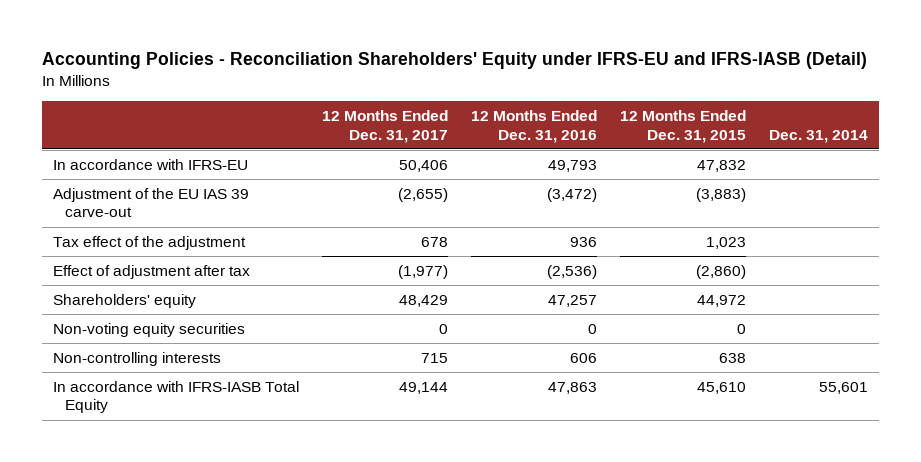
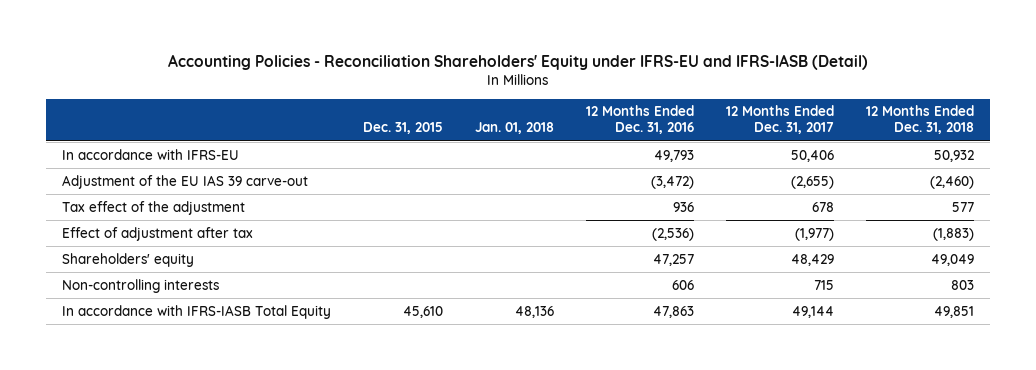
- | 12 Months Ended Dec. 31, 2017 | 12 Months Ended Dec. 31, 2016 | 12 Months Ended Dec. 31, 2015 | Dec. 31, 2014
+ | Dec. 31, 2015 | Jan. 01, 2018 | 12 Months Ended Dec. 31, 2016 | 12 Months Ended Dec. 31, 2017 | 12 Months Ended Dec. 31, 2018
- Non-voting equity securities | 0 | 0 | 0 |

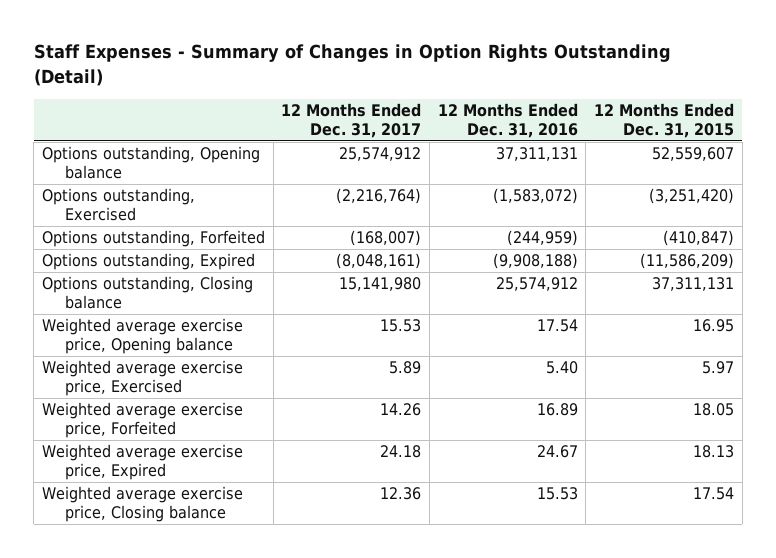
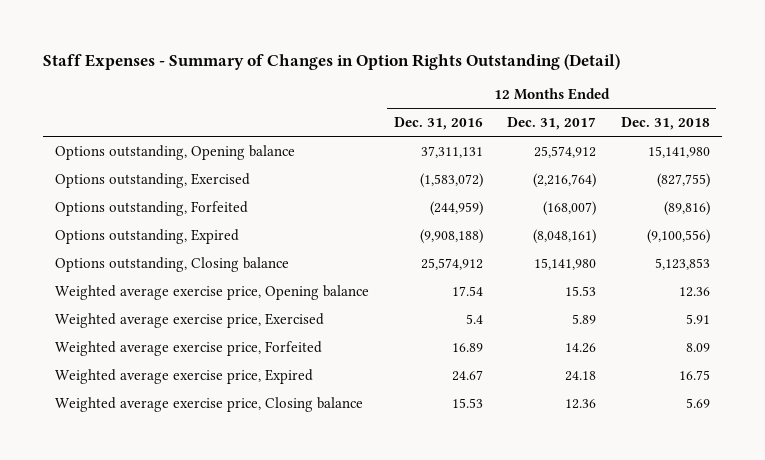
- | 12 Months Ended Dec. 31, 2017 | 12 Months Ended Dec. 31, 2016 | 12 Months Ended Dec. 31, 2015
+ | 12 Months Ended Dec. 31, 2016 | 12 Months Ended Dec. 31, 2017 | 12 Months Ended Dec. 31, 2018
- Weighted average exercise price, Exercised | 5.89 | 5.40 | 5.97
+ Weighted average exercise price, Exercised | 5.4 | 5.89 | 5.91

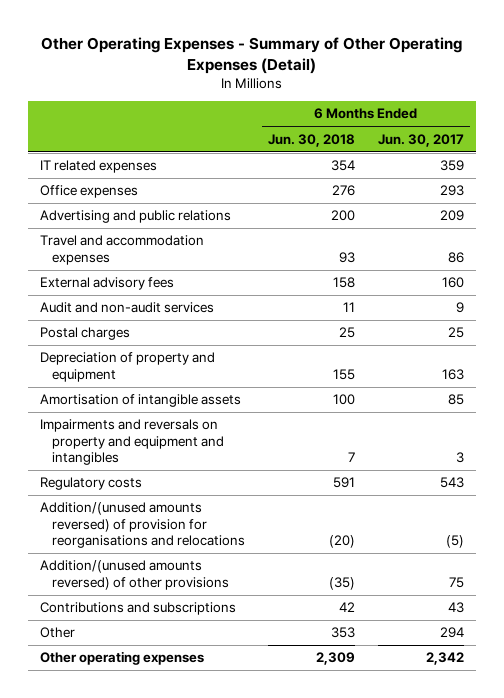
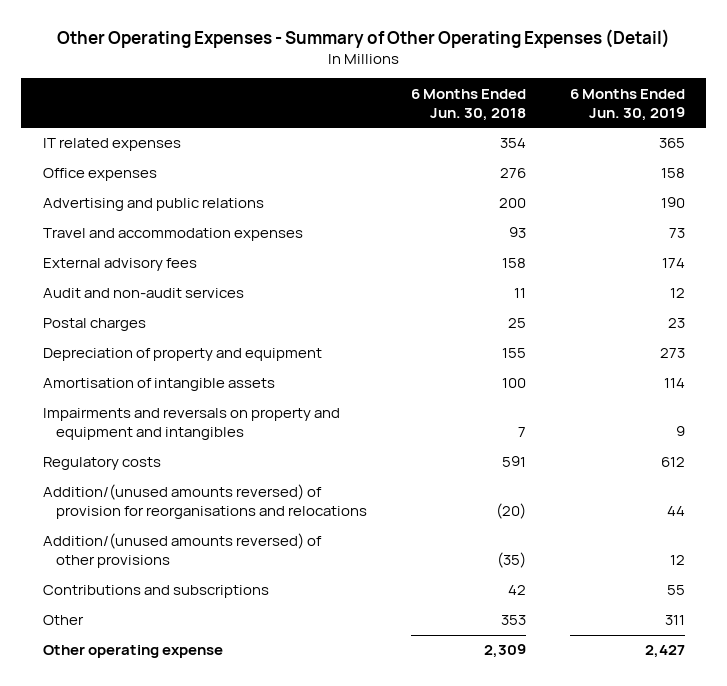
- | 6 Months Ended Jun. 30, 2018 | 6 Months Ended Jun. 30, 2017
+ | 6 Months Ended Jun. 30, 2018 | 6 Months Ended Jun. 30, 2019
- Other operating expenses | 2,309 | 2,342
+ Other operating expense | 2,309 | 2,427

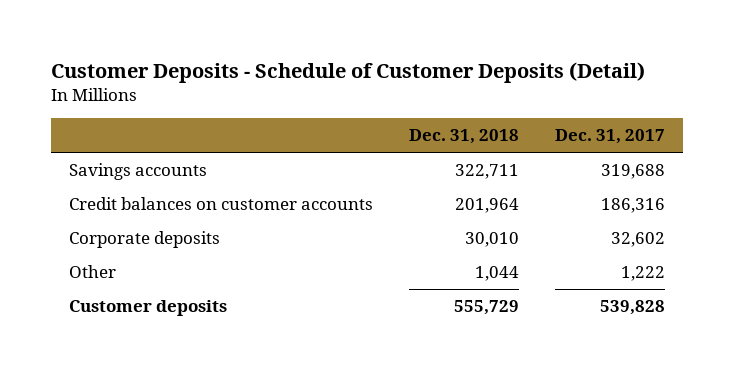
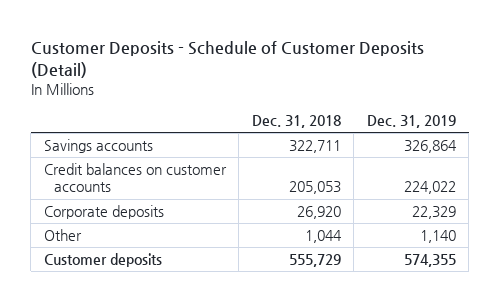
- | Dec. 31, 2018 | Dec. 31, 2017
+ | Dec. 31, 2018 | Dec. 31, 2019
- Credit balances on customer accounts | 201,964 | 186,316
- Corporate deposits | 30,010 | 32,602
+ Credit balances on customer accounts | 205,053 | 224,022
+ Corporate deposits | 26,920 | 22,329

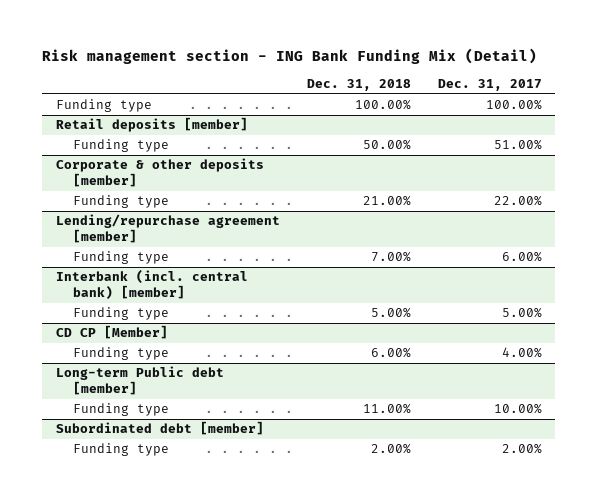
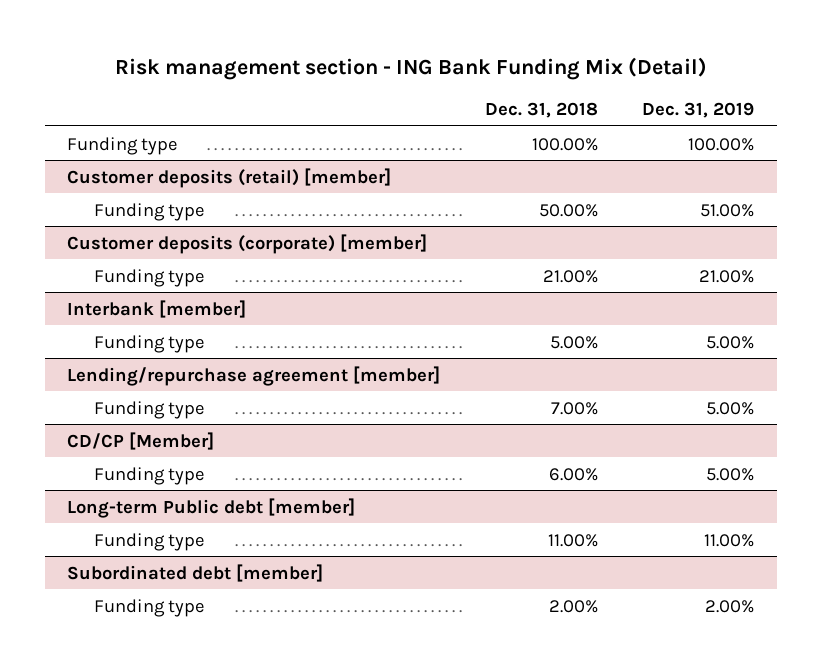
- | Dec. 31, 2018 | Dec. 31, 2017
+ | Dec. 31, 2018 | Dec. 31, 2019
- Retail deposits [member]
+ Customer deposits (retail) [member]
- Corporate & other deposits [member]
+ Customer deposits (corporate) [member]
+ Interbank [member]
+ Funding type | 5.00% | 5.00%
- Interbank (incl. central bank) [member]
- Funding type | 5.00% | 5.00%
- CD CP [Member]
+ CD/CP [Member]

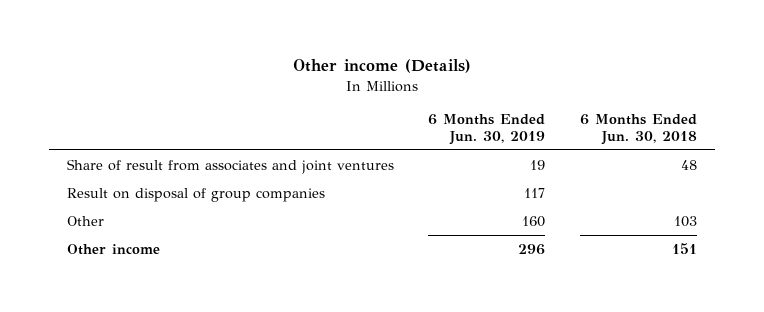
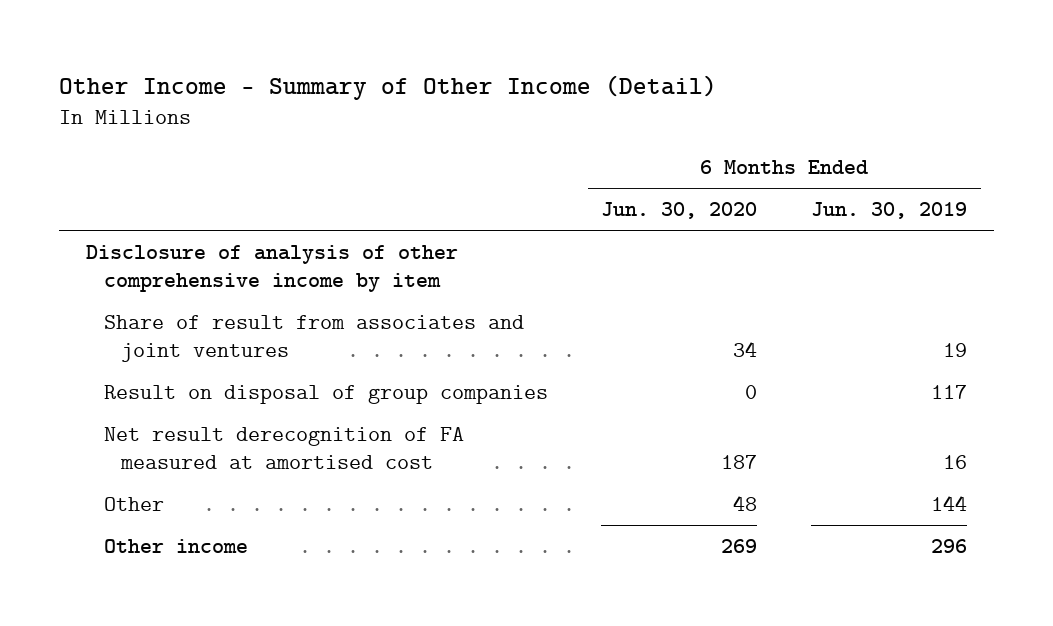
- Other income (Details)
+ Other Income - Summary of Other Income (Detail)
- | 6 Months Ended Jun. 30, 2019 | 6 Months Ended Jun. 30, 2018
+ | 6 Months Ended Jun. 30, 2020 | 6 Months Ended Jun. 30, 2019
+ Disclosure of analysis of other comprehensive income by item
- Other | 160 | 103
+ Net result derecognition of FA measured at amortised cost | 187 | 16
+ Other | 48 | 144

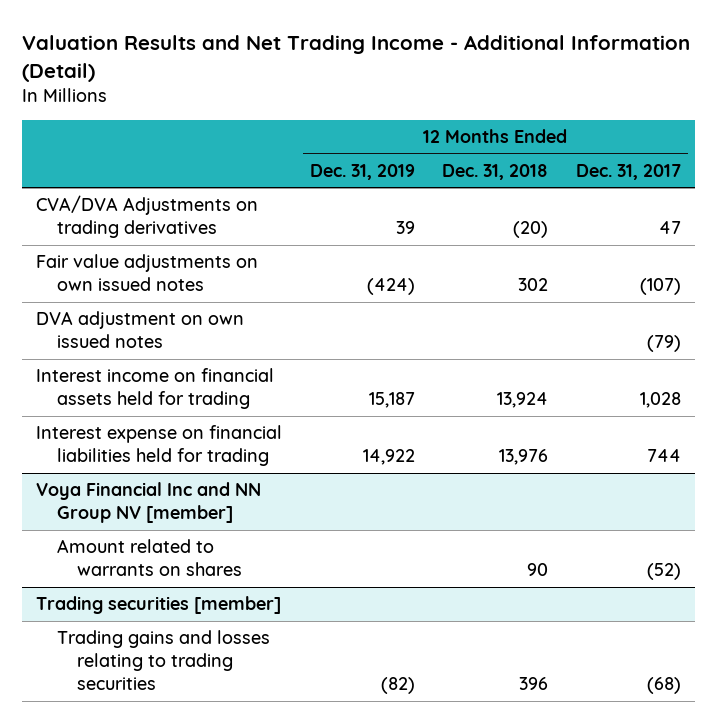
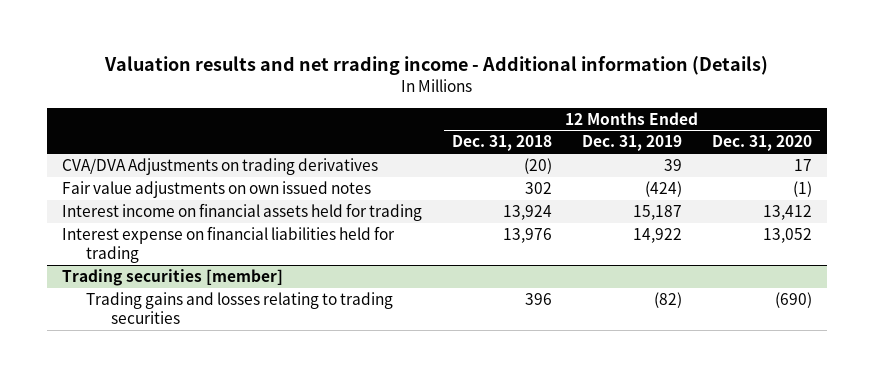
- Valuation Results and Net Trading Income - Additional Information (Detail)
+ Valuation results and net rrading income - Additional information (Details)
- | 12 Months Ended Dec. 31, 2019 | 12 Months Ended Dec. 31, 2018 | 12 Months Ended Dec. 31, 2017
+ | 12 Months Ended Dec. 31, 2018 | 12 Months Ended Dec. 31, 2019 | 12 Months Ended Dec. 31, 2020
- DVA adjustment on own issued notes | | | (79)
- Voya Financial Inc and NN Group NV [member]
- Amount related to warrants on shares | | 90 | (52)

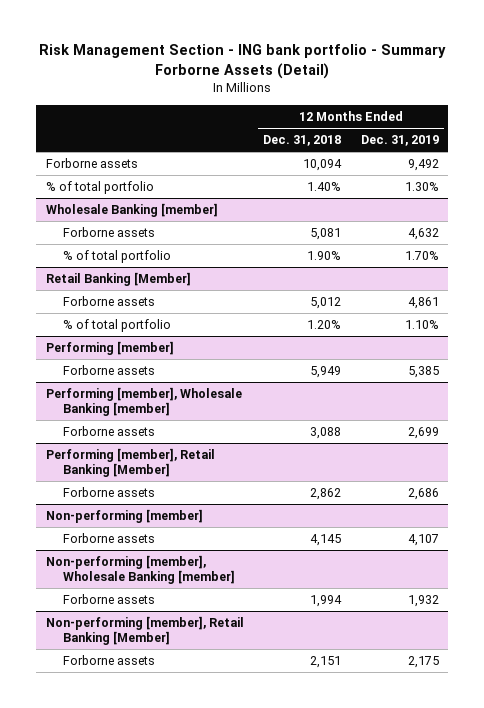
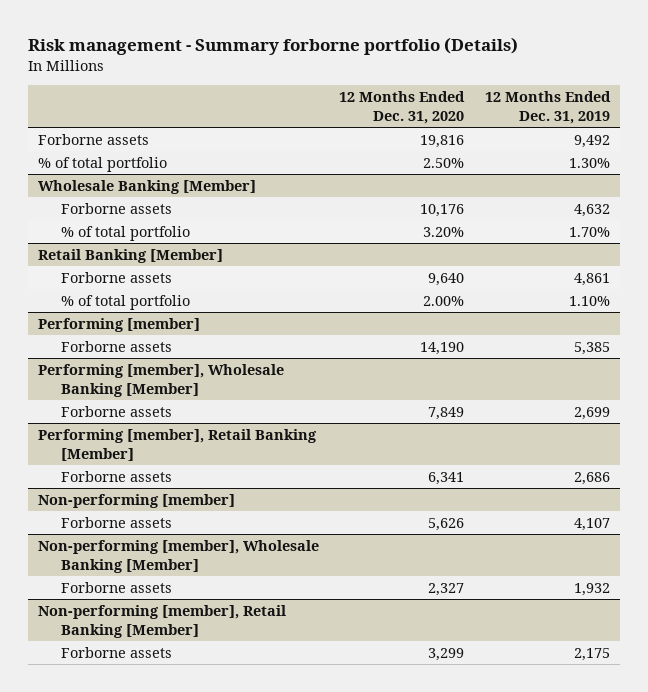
- Risk Management Section - ING bank portfolio - Summary Forborne Assets (Detail)
+ Risk management - Summary forborne portfolio (Details)
- | 12 Months Ended Dec. 31, 2018 | 12 Months Ended Dec. 31, 2019
+ | 12 Months Ended Dec. 31, 2020 | 12 Months Ended Dec. 31, 2019
- Wholesale Banking [member]
+ Wholesale Banking [Member]
- Performing [member], Wholesale Banking [member]
+ Performing [member], Wholesale Banking [Member]
- Non-performing [member], Wholesale Banking [member]
+ Non-performing [member], Wholesale Banking [Member]

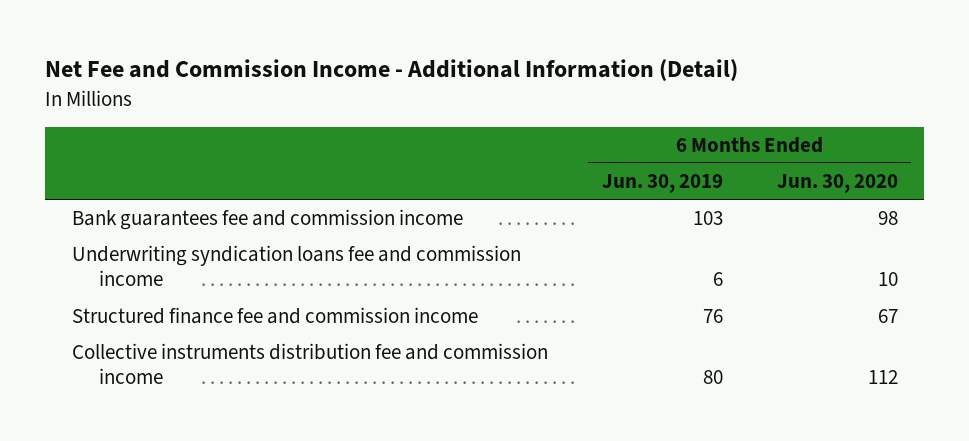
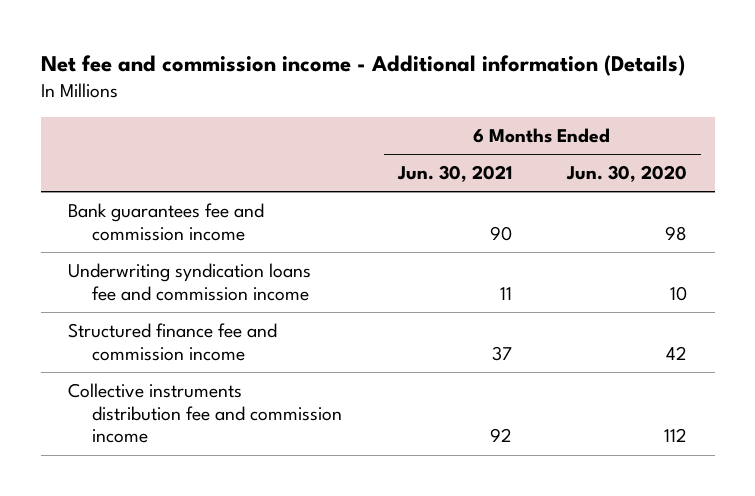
- Net Fee and Commission Income - Additional Information (Detail)
+ Net fee and commission income - Additional information (Details)
- | 6 Months Ended Jun. 30, 2019 | 6 Months Ended Jun. 30, 2020
+ | 6 Months Ended Jun. 30, 2021 | 6 Months Ended Jun. 30, 2020
- Structured finance fee and commission income | 76 | 67
+ Structured finance fee and commission income | 37 | 42

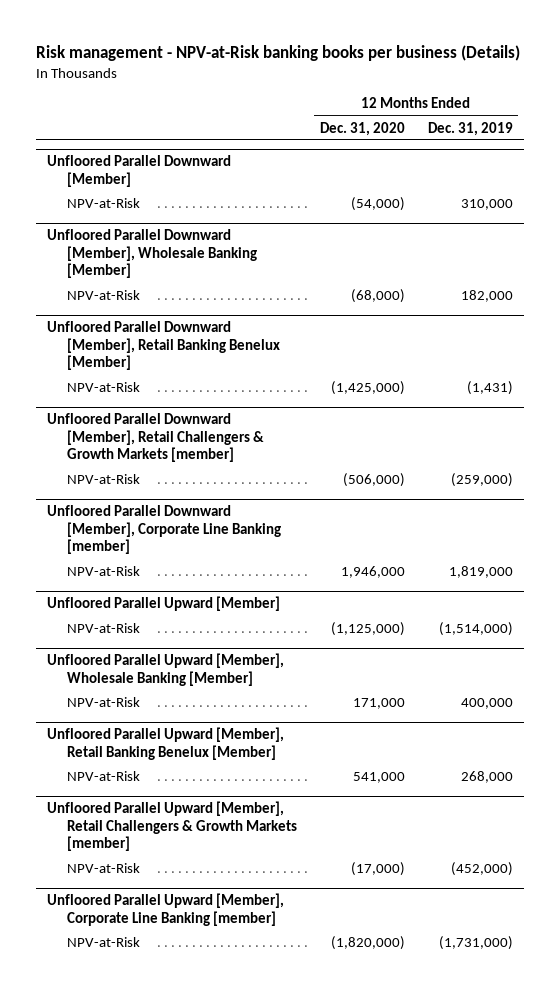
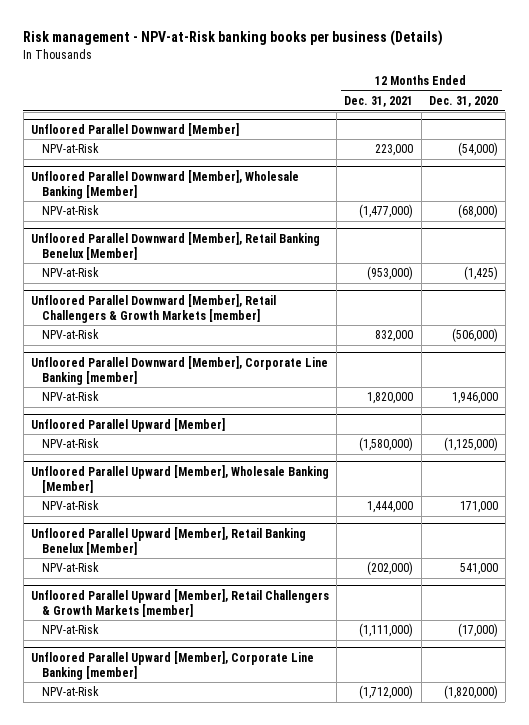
- | 12 Months Ended Dec. 31, 2020 | 12 Months Ended Dec. 31, 2019
+ | 12 Months Ended Dec. 31, 2021 | 12 Months Ended Dec. 31, 2020
@ Unfloored Parallel Downward [Member], Retail Banking Benelux [Member]
- NPV-at-Risk | (1,425,000) | (1,431)
+ NPV-at-Risk | (953,000) | (1,425)

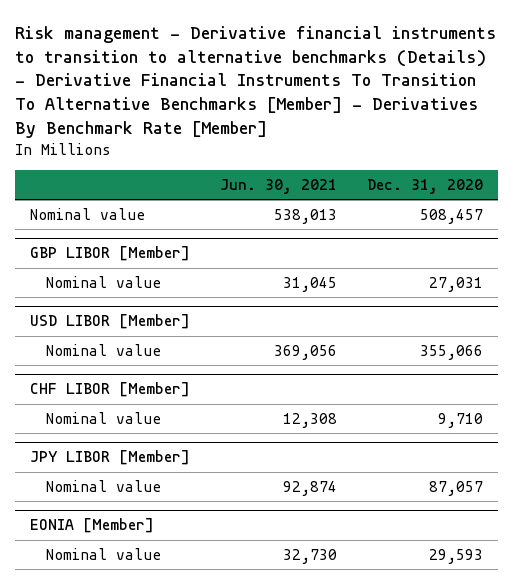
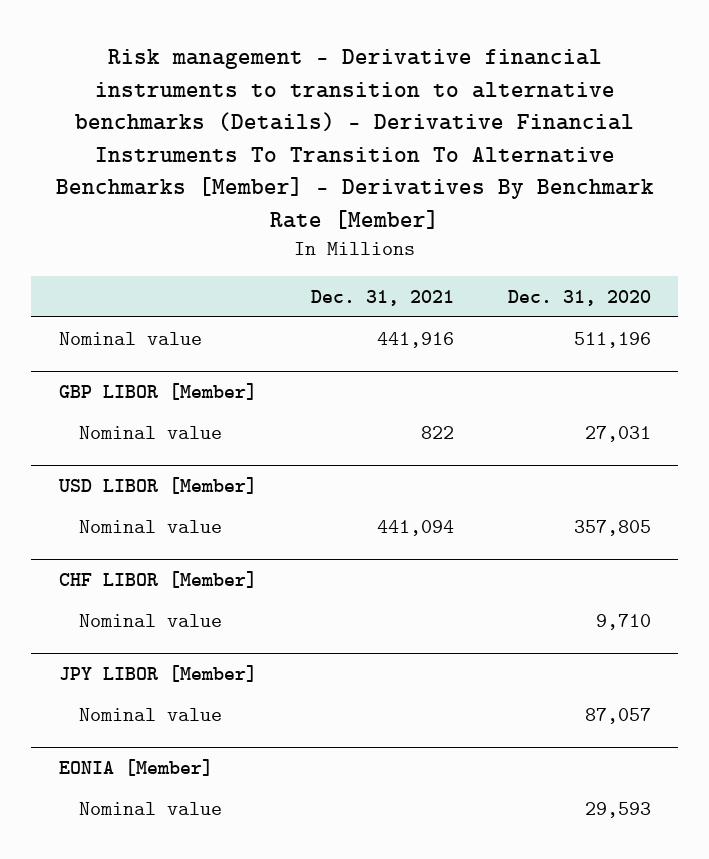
- | Jun. 30, 2021 | Dec. 31, 2020
+ | Dec. 31, 2021 | Dec. 31, 2020
- Nominal value | 538,013 | 508,457
+ Nominal value | 441,916 | 511,196
@ USD LIBOR [Member]
- Nominal value | 369,056 | 355,066
+ Nominal value | 441,094 | 357,805

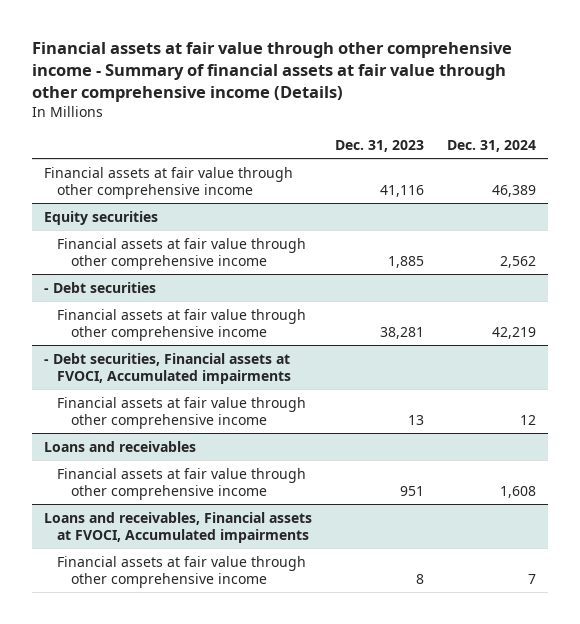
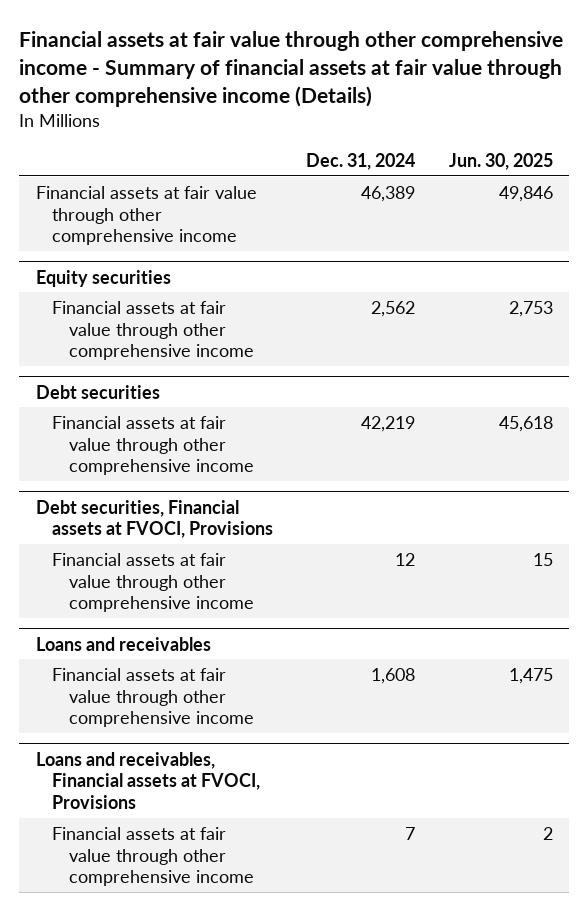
- | Dec. 31, 2023 | Dec. 31, 2024
+ | Dec. 31, 2024 | Jun. 30, 2025
- - Debt securities
+ Debt securities
- - Debt securities, Financial assets at FVOCI, Accumulated impairments
+ Debt securities, Financial assets at FVOCI, Provisions
- Loans and receivables, Financial assets at FVOCI, Accumulated impairments
+ Loans and receivables, Financial assets at FVOCI, Provisions

